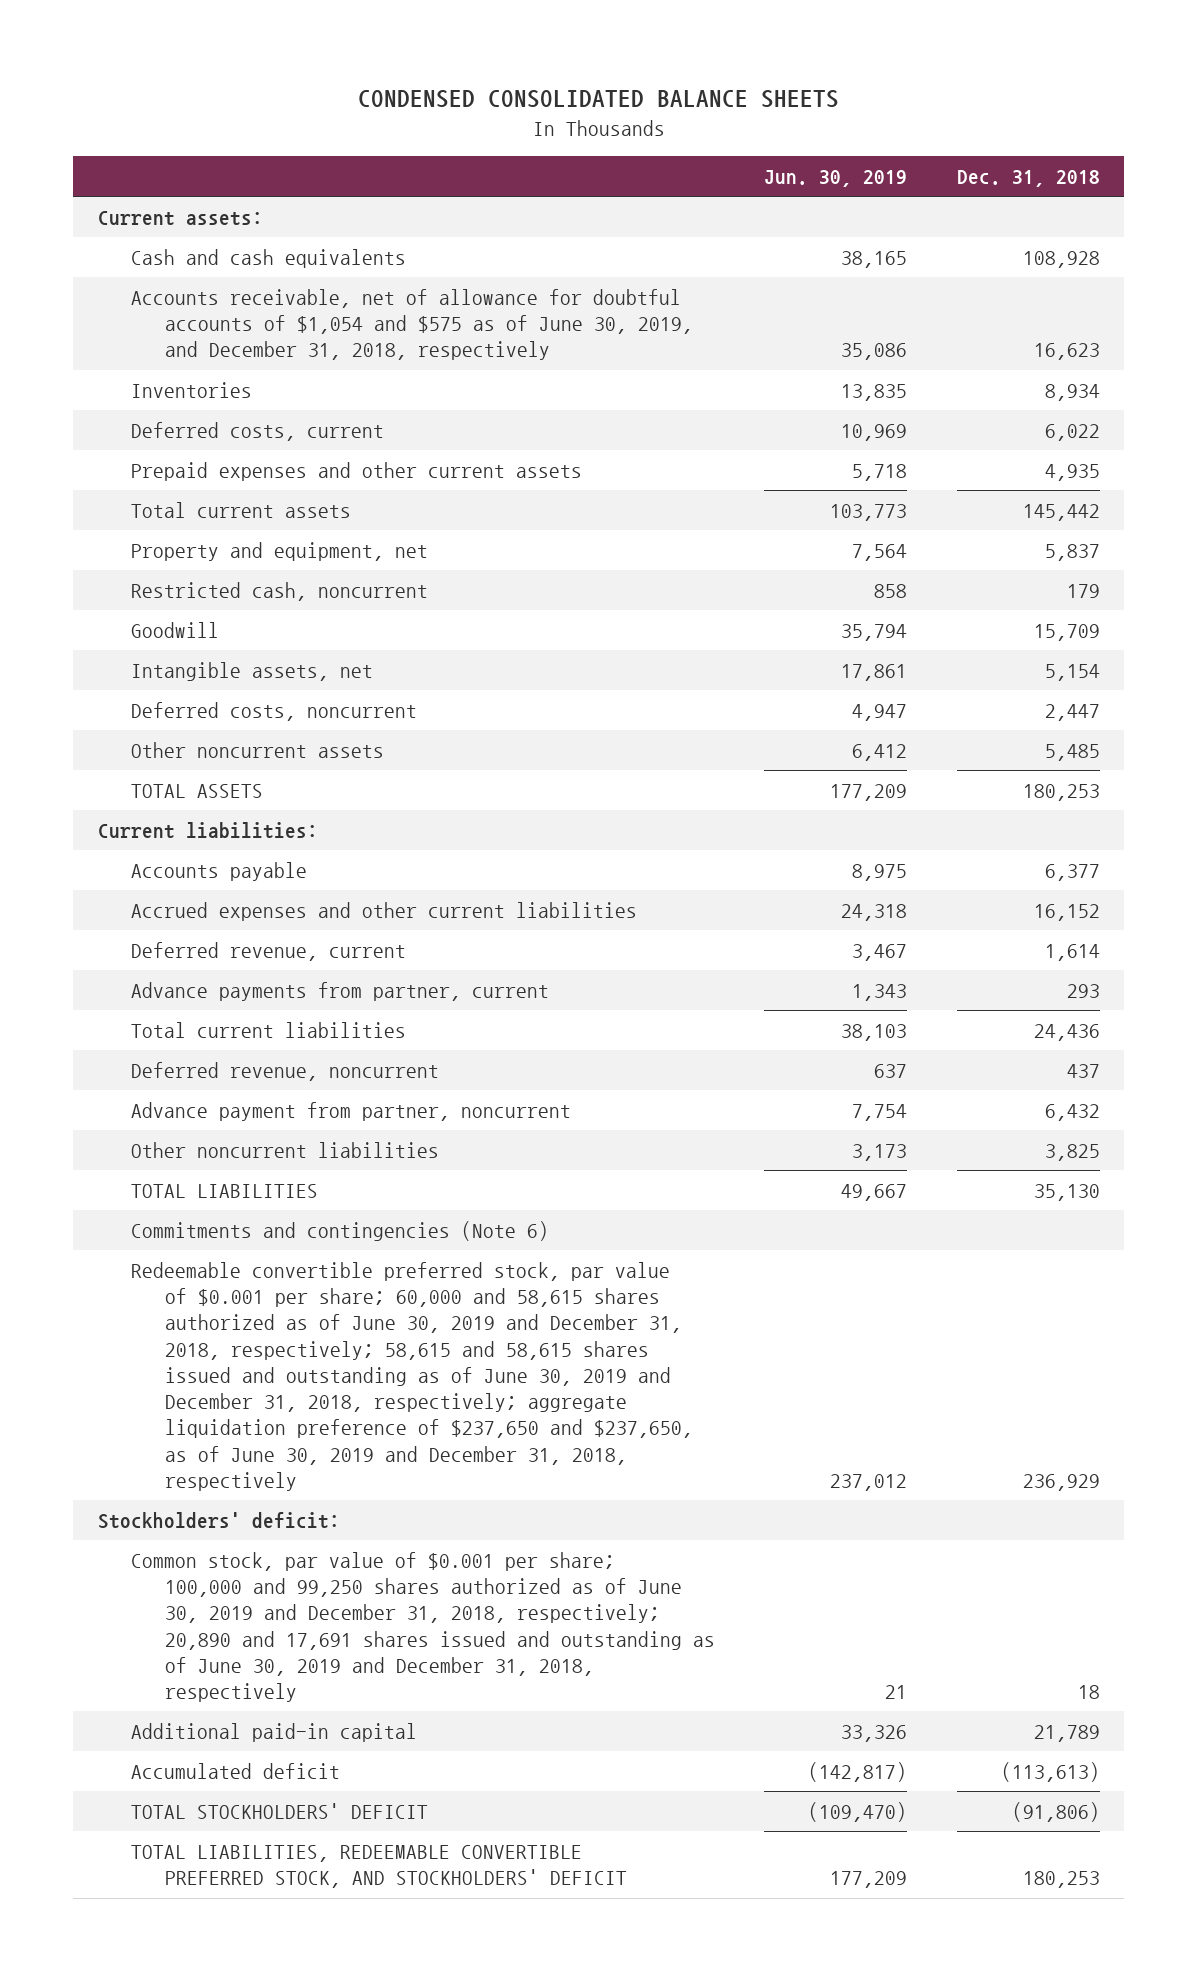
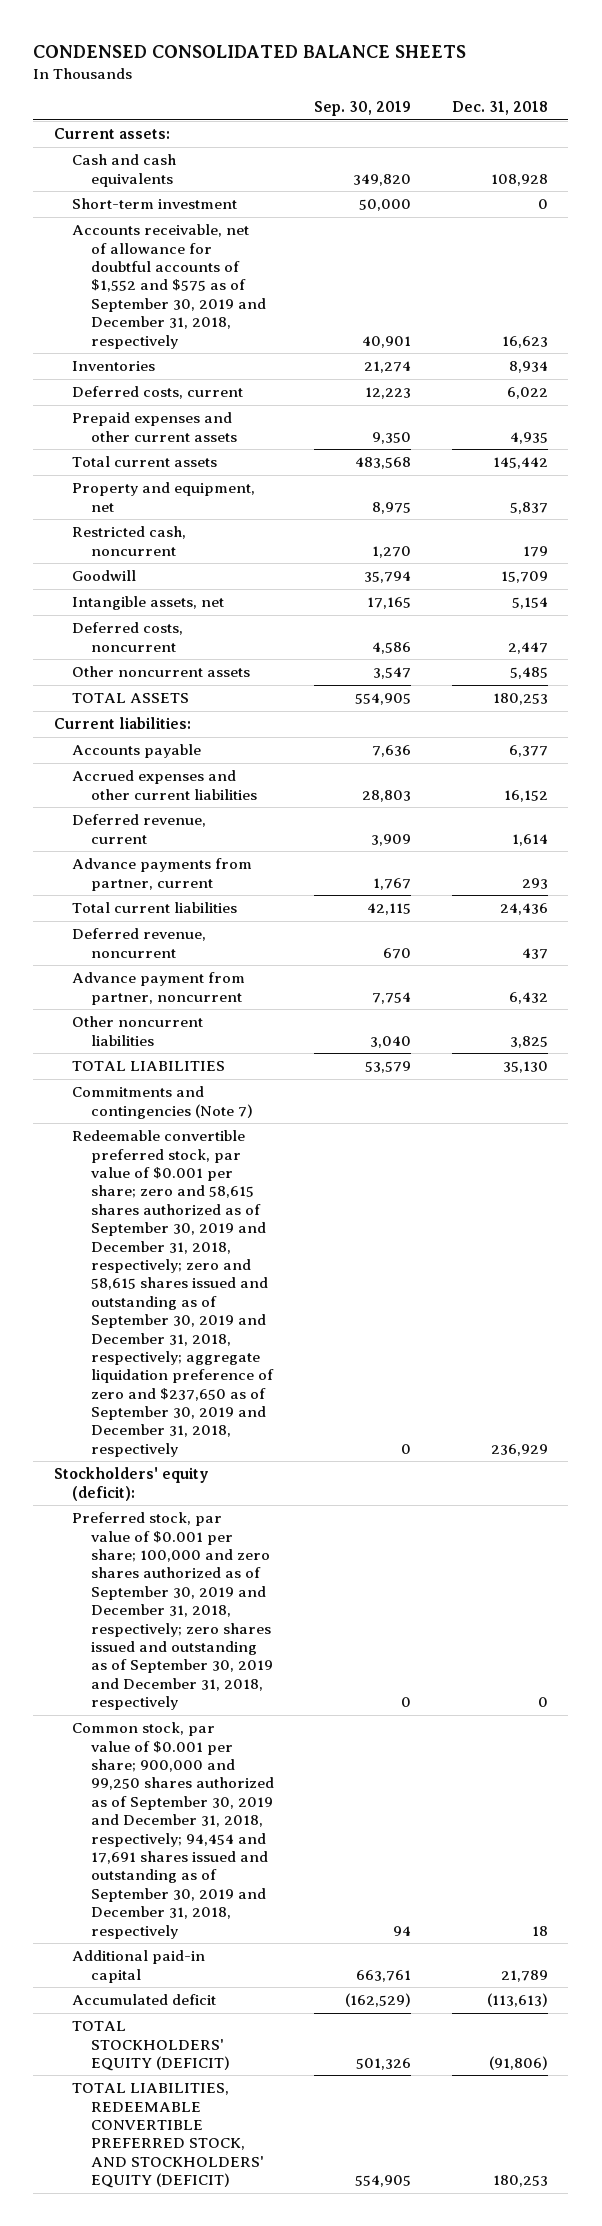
- | Jun. 30, 2019 | Dec. 31, 2018
+ | Sep. 30, 2019 | Dec. 31, 2018
- Accounts receivable, net of allowance for doubtful accounts of $1,054 and $575 as of June 30, 2019, and December 31, 2018, respectively | 35,086 | 16,623
+ Short-term investment | 50,000 | 0
+ Accounts receivable, net of allowance for doubtful accounts of $1,552 and $575 as of September 30, 2019 and December 31, 2018, respectively | 40,901 | 16,623
- Commitments and contingencies (Note 6)
- Redeemable convertible preferred stock, par value of $0.001 per share; 60,000 and 58,615 shares authorized as of June 30, 2019 and December 31, 2018, respectively; 58,615 and 58,615 shares issued and outstanding as of June 30, 2019 and December 31, 2018, respectively; aggregate liquidation preference of $237,650 and $237,650, as of June 30, 2019 and December 31, 2018, respectively | 237,012 | 236,929
- Stockholders' deficit:
- Common stock, par value of $0.001 per share; 100,000 and 99,250 shares authorized as of June 30, 2019 and December 31, 2018, respectively; 20,890 and 17,691 shares issued and outstanding as of June 30, 2019 and December 31, 2018, respectively | 21 | 18
+ Commitments and contingencies (Note 7)
+ Redeemable convertible preferred stock, par value of $0.001 per share; zero and 58,615 shares authorized as of September 30, 2019 and December 31, 2018, respectively; zero and 58,615 shares issued and outstanding as of September 30, 2019 and December 31, 2018, respectively; aggregate liquidation preference of zero and $237,650 as of September 30, 2019 and December 31, 2018, respectively | 0 | 236,929
+ Stockholders' equity (deficit):
+ Preferred stock, par value of $0.001 per share; 100,000 and zero shares authorized as of September 30, 2019 and December 31, 2018, respectively; zero shares issued and outstanding as of September 30, 2019 and December 31, 2018, respectively | 0 | 0
+ Common stock, par value of $0.001 per share; 900,000 and 99,250 shares authorized as of September 30, 2019 and December 31, 2018, respectively; 94,454 and 17,691 shares issued and outstanding as of September 30, 2019 and December 31, 2018, respectively | 94 | 18
- TOTAL STOCKHOLDERS' DEFICIT | (109,470) | (91,806)
- TOTAL LIABILITIES, REDEEMABLE CONVERTIBLE PREFERRED STOCK, AND STOCKHOLDERS' DEFICIT | 177,209 | 180,253
+ TOTAL STOCKHOLDERS' EQUITY (DEFICIT) | 501,326 | (91,806)
+ TOTAL LIABILITIES, REDEEMABLE CONVERTIBLE PREFERRED STOCK, AND STOCKHOLDERS' EQUITY (DEFICIT) | 554,905 | 180,253

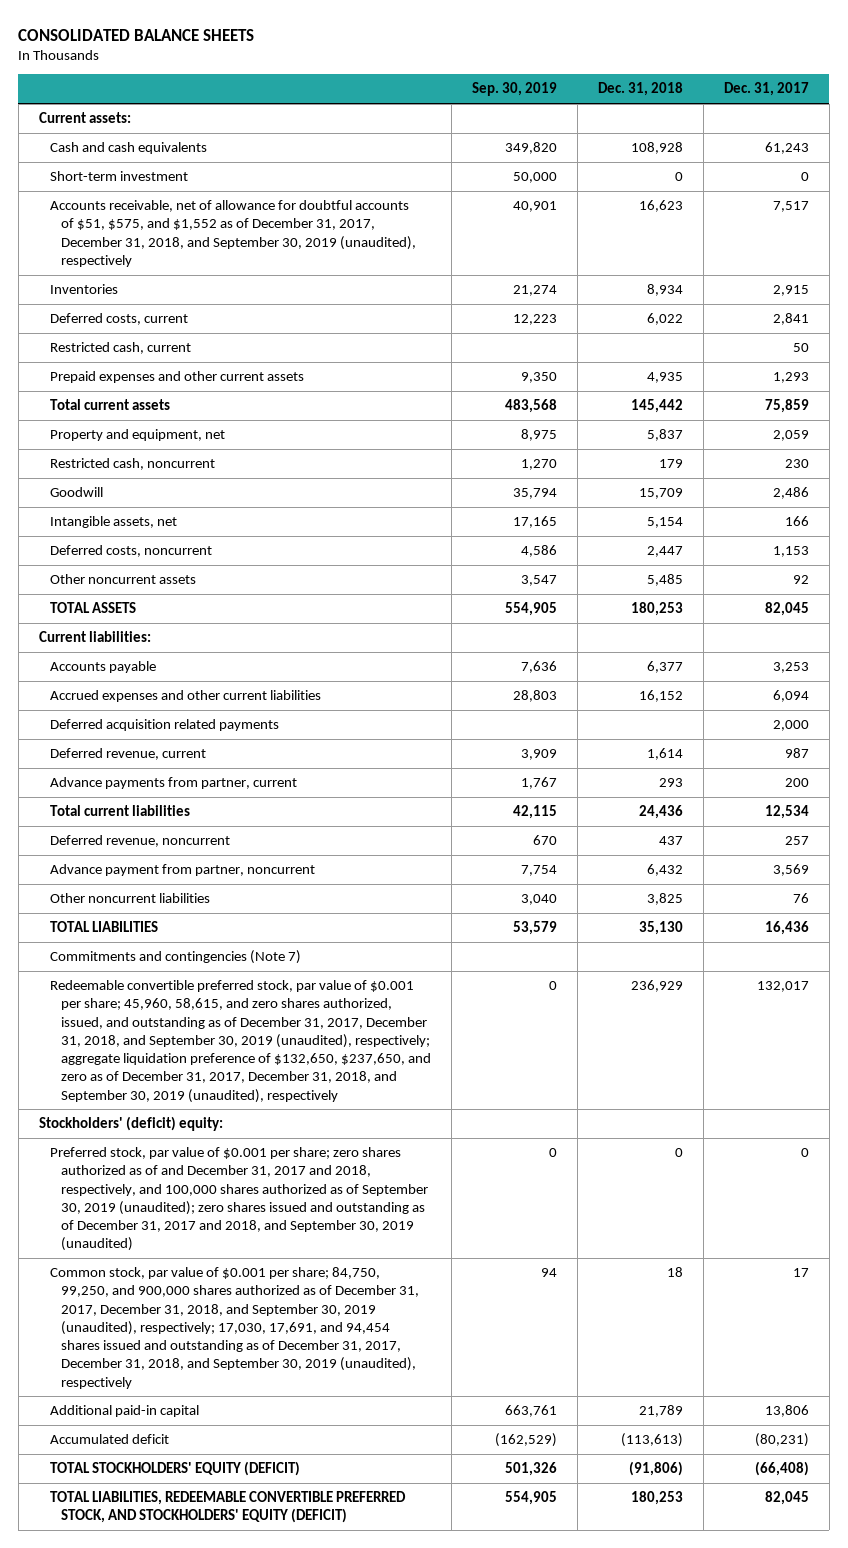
- CONDENSED CONSOLIDATED BALANCE SHEETS
+ CONSOLIDATED BALANCE SHEETS
- | Sep. 30, 2019 | Dec. 31, 2018
+ | Sep. 30, 2019 | Dec. 31, 2018 | Dec. 31, 2017
- Accounts receivable, net of allowance for doubtful accounts of $1,552 and $575 as of September 30, 2019 and December 31, 2018, respectively | 40,901 | 16,623
+ Accounts receivable, net of allowance for doubtful accounts of $51, $575, and $1,552 as of December 31, 2017, December 31, 2018, and September 30, 2019 (unaudited), respectively | 40,901 | 16,623 | 7,517
+ Restricted cash, current | | | 50
+ Deferred acquisition related payments | | | 2,000
- Redeemable convertible preferred stock, par value of $0.001 per share; zero and 58,615 shares authorized as of September 30, 2019 and December 31, 2018, respectively; zero and 58,615 shares issued and outstanding as of September 30, 2019 and December 31, 2018, respectively; aggregate liquidation preference of zero and $237,650 as of September 30, 2019 and December 31, 2018, respectively | 0 | 236,929
- Stockholders' equity (deficit):
- Preferred stock, par value of $0.001 per share; 100,000 and zero shares authorized as of September 30, 2019 and December 31, 2018, respectively; zero shares issued and outstanding as of September 30, 2019 and December 31, 2018, respectively | 0 | 0
- Common stock, par value of $0.001 per share; 900,000 and 99,250 shares authorized as of September 30, 2019 and December 31, 2018, respectively; 94,454 and 17,691 shares issued and outstanding as of September 30, 2019 and December 31, 2018, respectively | 94 | 18
+ Redeemable convertible preferred stock, par value of $0.001 per share; 45,960, 58,615, and zero shares authorized, issued, and outstanding as of December 31, 2017, December 31, 2018, and September 30, 2019 (unaudited), respectively; aggregate liquidation preference of $132,650, $237,650, and zero as of December 31, 2017, December 31, 2018, and September 30, 2019 (unaudited), respectively | 0 | 236,929 | 132,017
+ Stockholders' (deficit) equity:
+ Preferred stock, par value of $0.001 per share; zero shares authorized as of and December 31, 2017 and 2018, respectively, and 100,000 shares authorized as of September 30, 2019 (unaudited); zero shares issued and outstanding as of December 31, 2017 and 2018, and September 30, 2019 (unaudited) | 0 | 0 | 0
+ Common stock, par value of $0.001 per share; 84,750, 99,250, and 900,000 shares authorized as of December 31, 2017, December 31, 2018, and September 30, 2019 (unaudited), respectively; 17,030, 17,691, and 94,454 shares issued and outstanding as of December 31, 2017, December 31, 2018, and September 30, 2019 (unaudited), respectively | 94 | 18 | 17

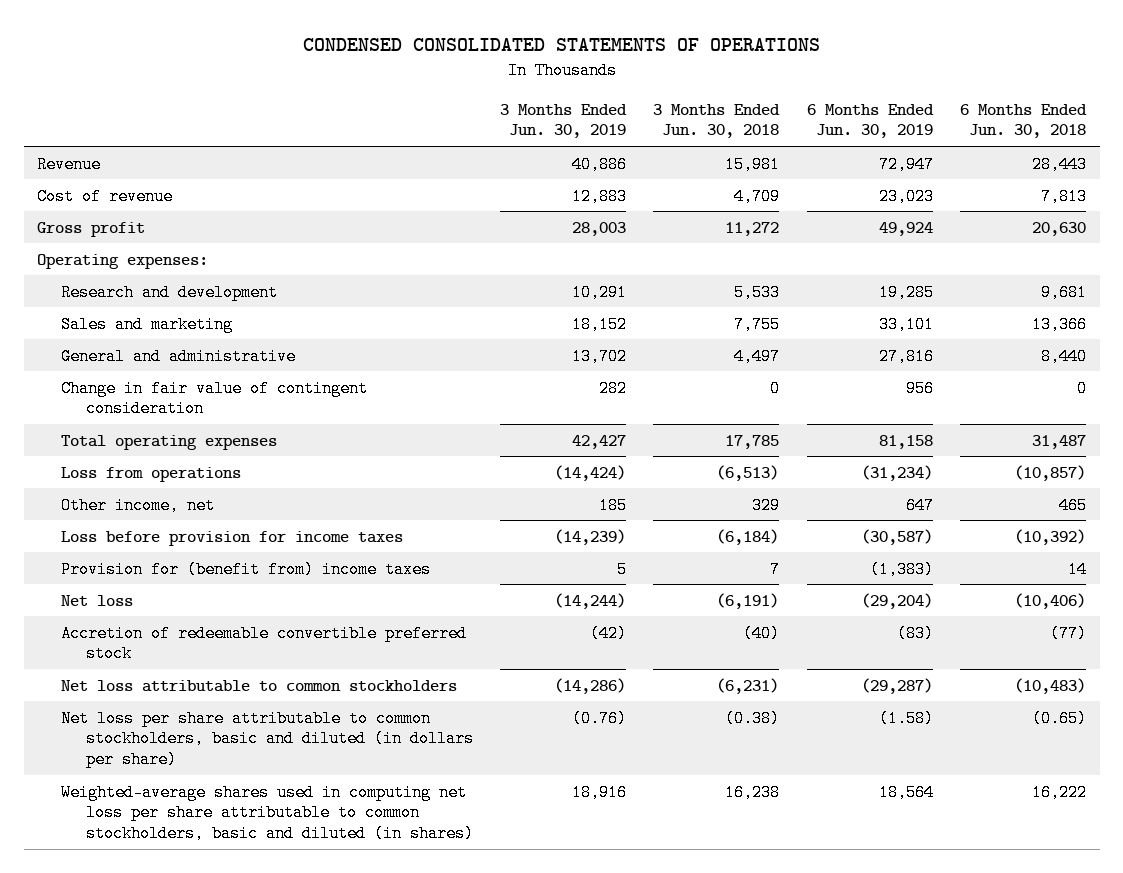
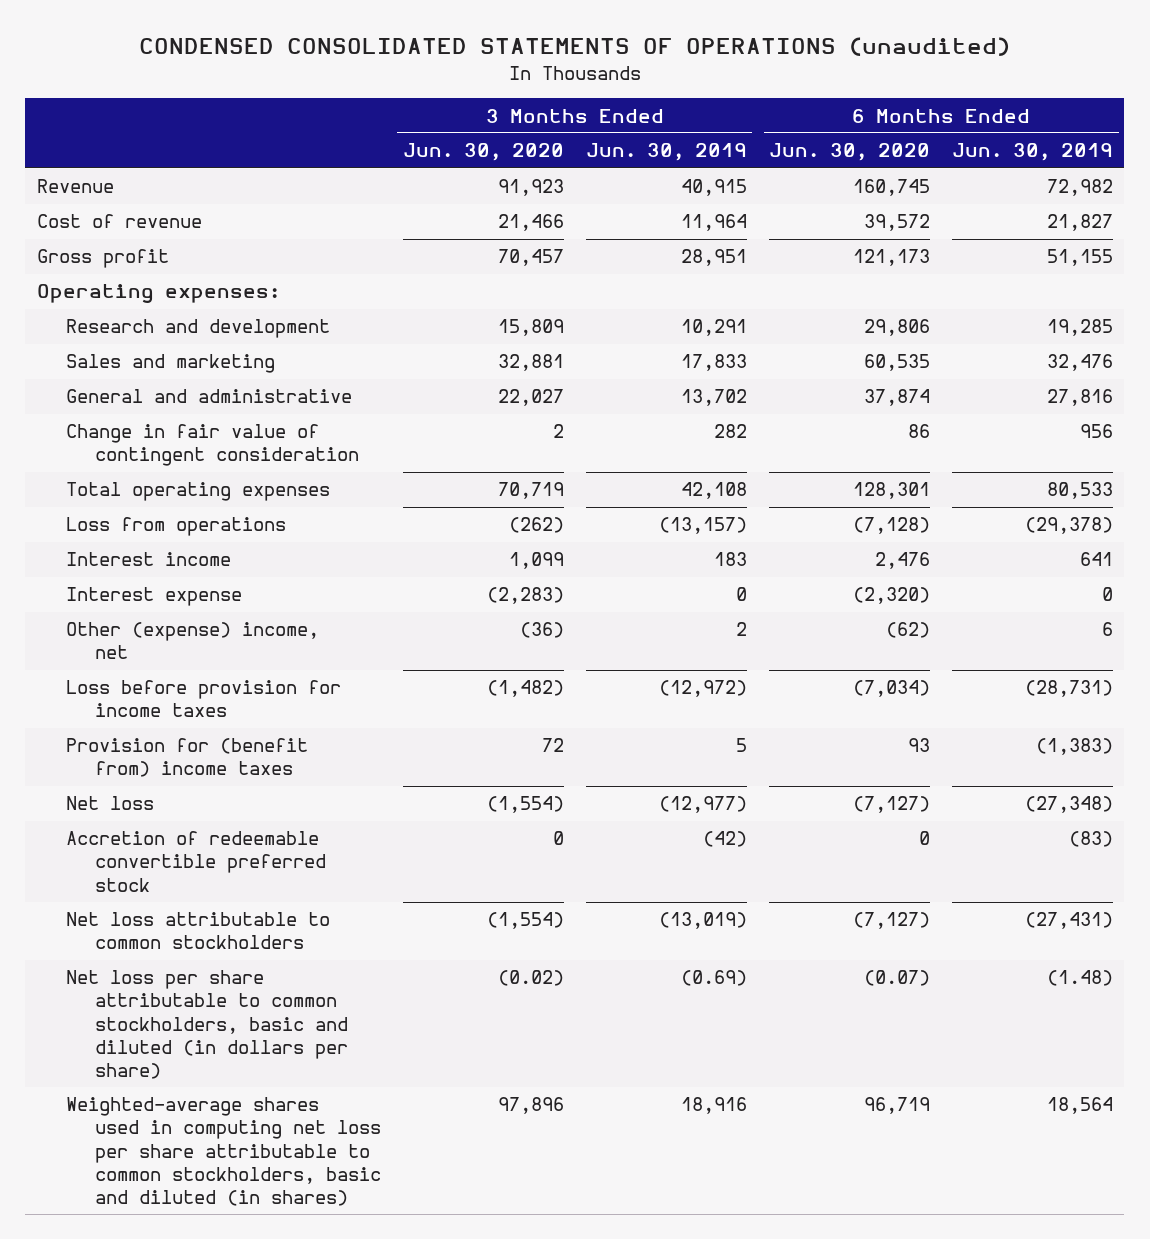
- CONDENSED CONSOLIDATED STATEMENTS OF OPERATIONS
+ CONDENSED CONSOLIDATED STATEMENTS OF OPERATIONS (unaudited)
- | 3 Months Ended Jun. 30, 2019 | 3 Months Ended Jun. 30, 2018 | 6 Months Ended Jun. 30, 2019 | 6 Months Ended Jun. 30, 2018
+ | 3 Months Ended Jun. 30, 2020 | 3 Months Ended Jun. 30, 2019 | 6 Months Ended Jun. 30, 2020 | 6 Months Ended Jun. 30, 2019
- Revenue | 40,886 | 15,981 | 72,947 | 28,443
- Cost of revenue | 12,883 | 4,709 | 23,023 | 7,813
- Gross profit | 28,003 | 11,272 | 49,924 | 20,630
+ Revenue | 91,923 | 40,915 | 160,745 | 72,982
+ Cost of revenue | 21,466 | 11,964 | 39,572 | 21,827
+ Gross profit | 70,457 | 28,951 | 121,173 | 51,155
- Sales and marketing | 18,152 | 7,755 | 33,101 | 13,366
+ Sales and marketing | 32,881 | 17,833 | 60,535 | 32,476
- Total operating expenses | 42,427 | 17,785 | 81,158 | 31,487
- Loss from operations | (14,424) | (6,513) | (31,234) | (10,857)
- Other income, net | 185 | 329 | 647 | 465
- Loss before provision for income taxes | (14,239) | (6,184) | (30,587) | (10,392)
+ Total operating expenses | 70,719 | 42,108 | 128,301 | 80,533
+ Loss from operations | (262) | (13,157) | (7,128) | (29,378)
+ Interest income | 1,099 | 183 | 2,476 | 641
+ Interest expense | (2,283) | 0 | (2,320) | 0
+ Other (expense) income, net | (36) | 2 | (62) | 6
+ Loss before provision for income taxes | (1,482) | (12,972) | (7,034) | (28,731)
- Net loss | (14,244) | (6,191) | (29,204) | (10,406)
+ Net loss | (1,554) | (12,977) | (7,127) | (27,348)
- Net loss attributable to common stockholders | (14,286) | (6,231) | (29,287) | (10,483)
- Net loss per share attributable to common stockholders, basic and diluted (in dollars per share) | (0.76) | (0.38) | (1.58) | (0.65)
+ Net loss attributable to common stockholders | (1,554) | (13,019) | (7,127) | (27,431)
+ Net loss per share attributable to common stockholders, basic and diluted (in dollars per share) | (0.02) | (0.69) | (0.07) | (1.48)

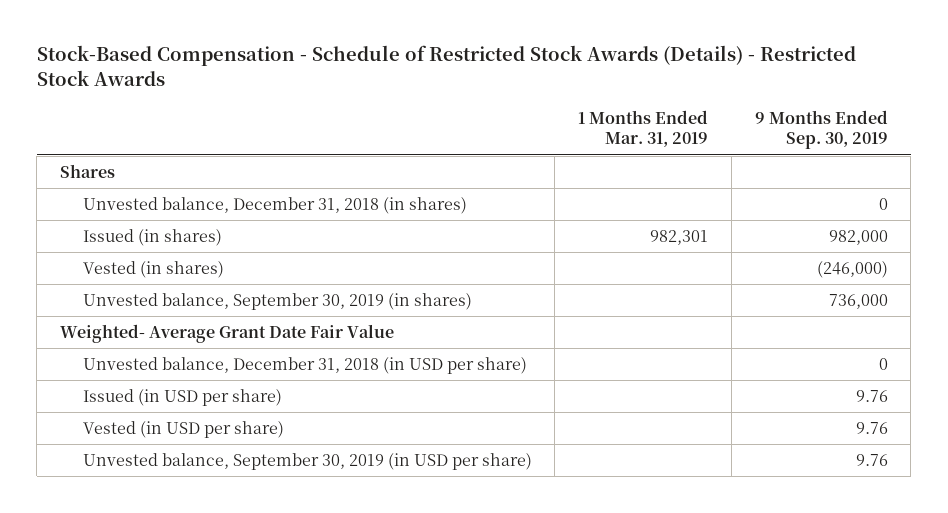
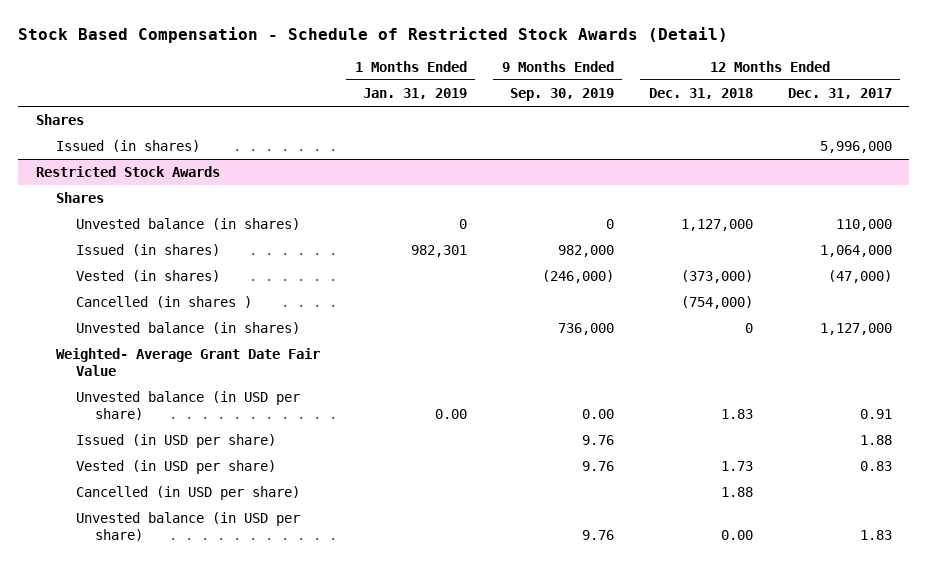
- Stock-Based Compensation - Schedule of Restricted Stock Awards (Details) - Restricted Stock Awards
+ Stock Based Compensation - Schedule of Restricted Stock Awards (Detail)
- | 1 Months Ended Mar. 31, 2019 | 9 Months Ended Sep. 30, 2019
+ | 1 Months Ended Jan. 31, 2019 | 9 Months Ended Sep. 30, 2019 | 12 Months Ended Dec. 31, 2018 | 12 Months Ended Dec. 31, 2017
- Unvested balance, December 31, 2018 (in shares) | | 0
+ Issued (in shares) | | | | 5,996,000
+ Restricted Stock Awards
+ Shares
+ Unvested balance (in shares) | 0 | 0 | 1,127,000 | 110,000
- Unvested balance, September 30, 2019 (in shares) | | 736,000
+ Cancelled (in shares ) | | | (754,000) |
+ Unvested balance (in shares) | | 736,000 | 0 | 1,127,000
- Unvested balance, December 31, 2018 (in USD per share) | | 0
+ Unvested balance (in USD per share) | 0.00 | 0.00 | 1.83 | 0.91
- Unvested balance, September 30, 2019 (in USD per share) | | 9.76
+ Cancelled (in USD per share) | | | 1.88 |
+ Unvested balance (in USD per share) | | 9.76 | 0.00 | 1.83

